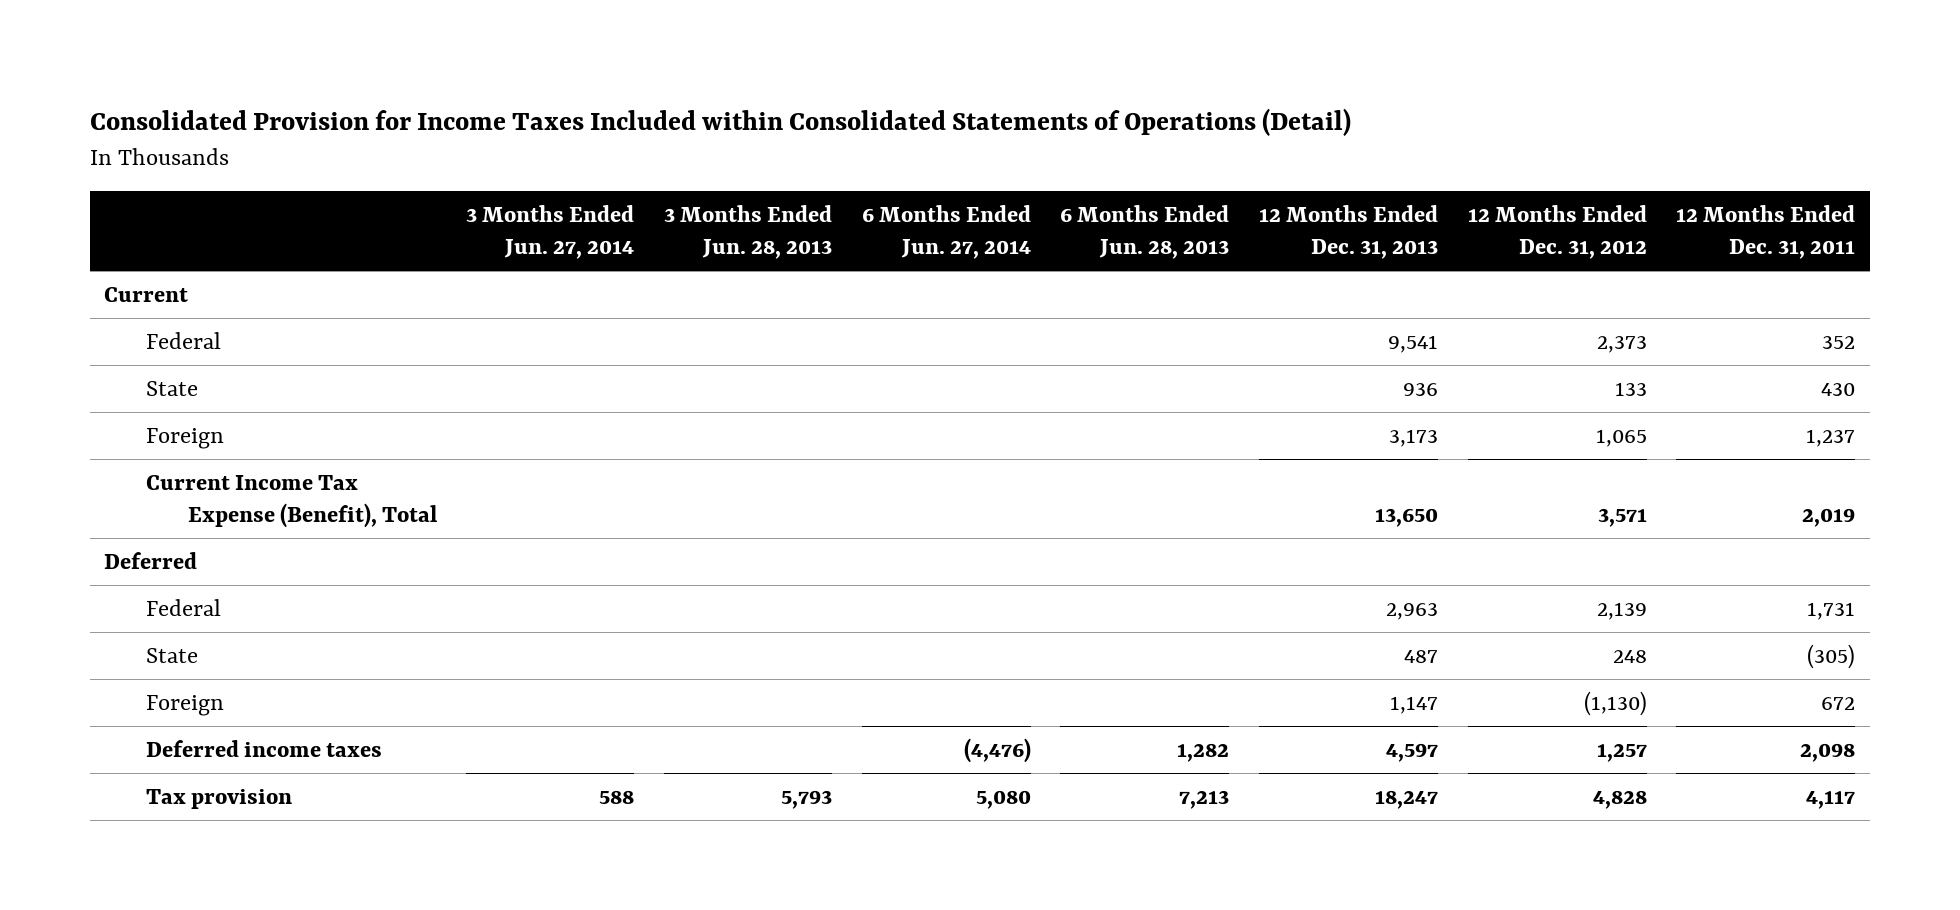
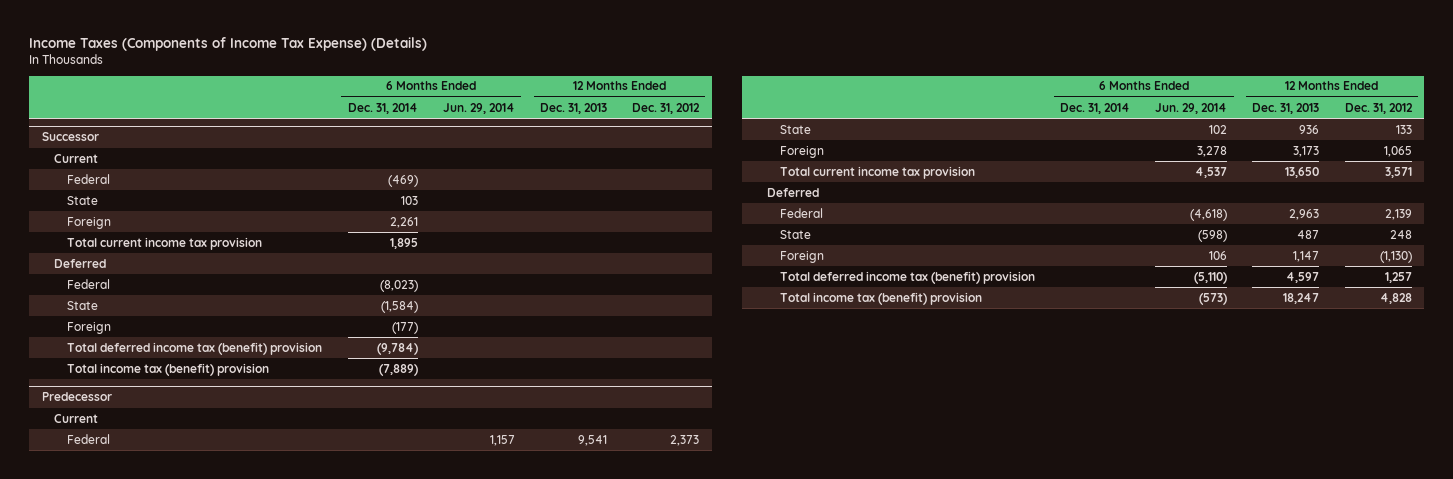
- Consolidated Provision for Income Taxes Included within Consolidated Statements of Operations (Detail)
+ Income Taxes (Components of Income Tax Expense) (Details)
- | 3 Months Ended Jun. 27, 2014 | 3 Months Ended Jun. 28, 2013 | 6 Months Ended Jun. 27, 2014 | 6 Months Ended Jun. 28, 2013 | 12 Months Ended Dec. 31, 2013 | 12 Months Ended Dec. 31, 2012 | 12 Months Ended Dec. 31, 2011
+ | 6 Months Ended Dec. 31, 2014 | 6 Months Ended Jun. 29, 2014 | 12 Months Ended Dec. 31, 2013 | 12 Months Ended Dec. 31, 2012
+ Successor
+ Current
+ Federal | (469) | | |
+ State | 103 | | |
+ Foreign | 2,261 | | |
+ Total current income tax provision | 1,895 | | |
+ Deferred
+ Federal | (8,023) | | |
+ State | (1,584) | | |
+ Foreign | (177) | | |
+ Total deferred income tax (benefit) provision | (9,784) | | |
+ Total income tax (benefit) provision | (7,889) | | |
+ Predecessor
- Current Income Tax Expense (Benefit), Total | | | | | 13,650 | 3,571 | 2,019
+ Total current income tax provision | | 4,537 | 13,650 | 3,571
- Deferred income taxes | | | (4,476) | 1,282 | 4,597 | 1,257 | 2,098
- Tax provision | 588 | 5,793 | 5,080 | 7,213 | 18,247 | 4,828 | 4,117
+ Total deferred income tax (benefit) provision | | (5,110) | 4,597 | 1,257
+ Total income tax (benefit) provision | | (573) | 18,247 | 4,828

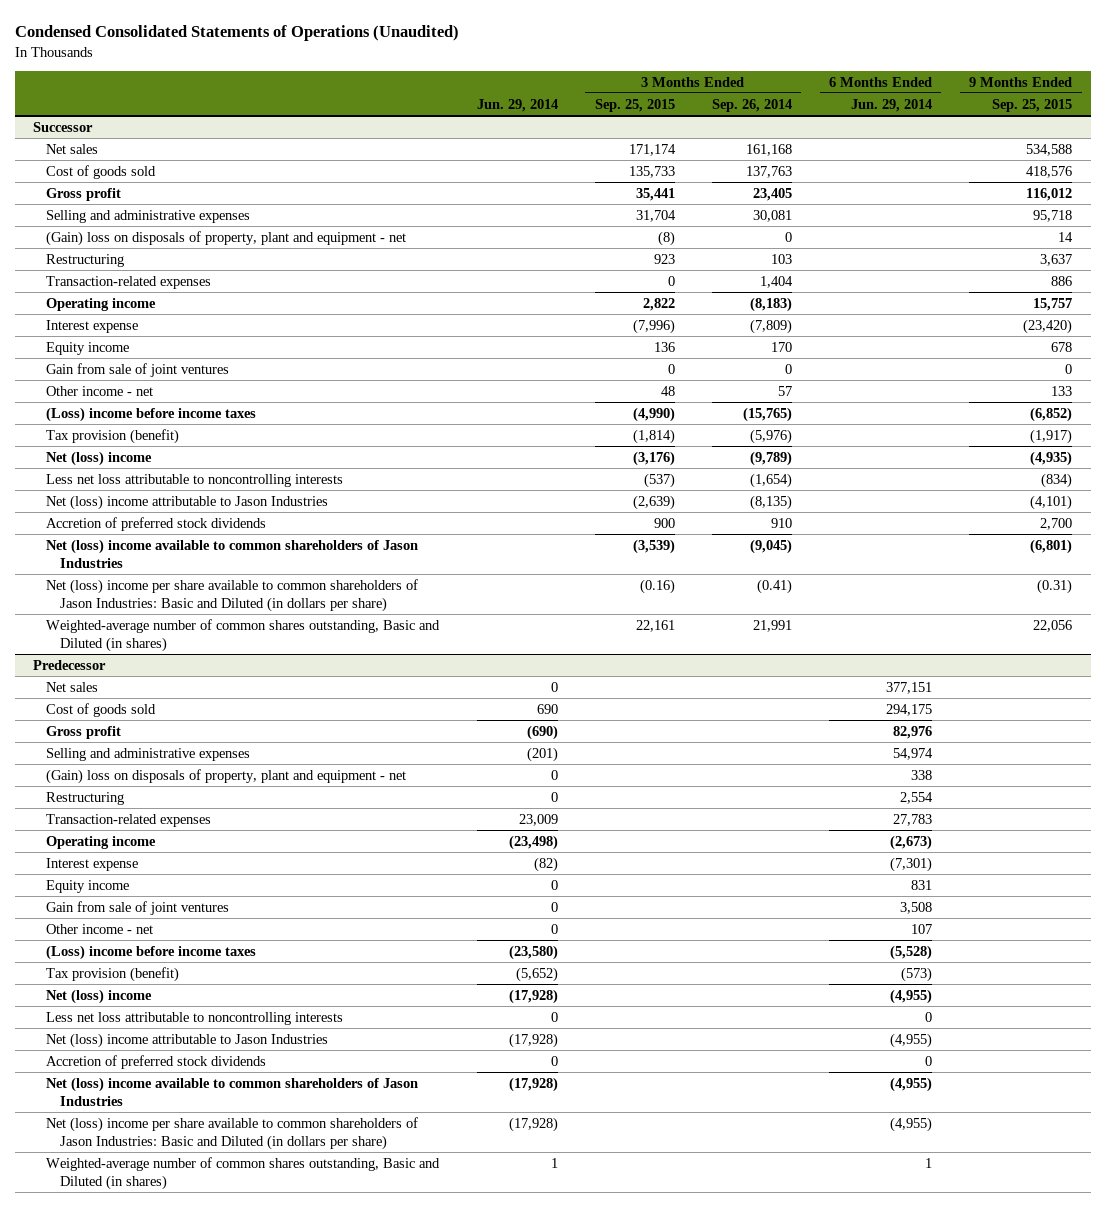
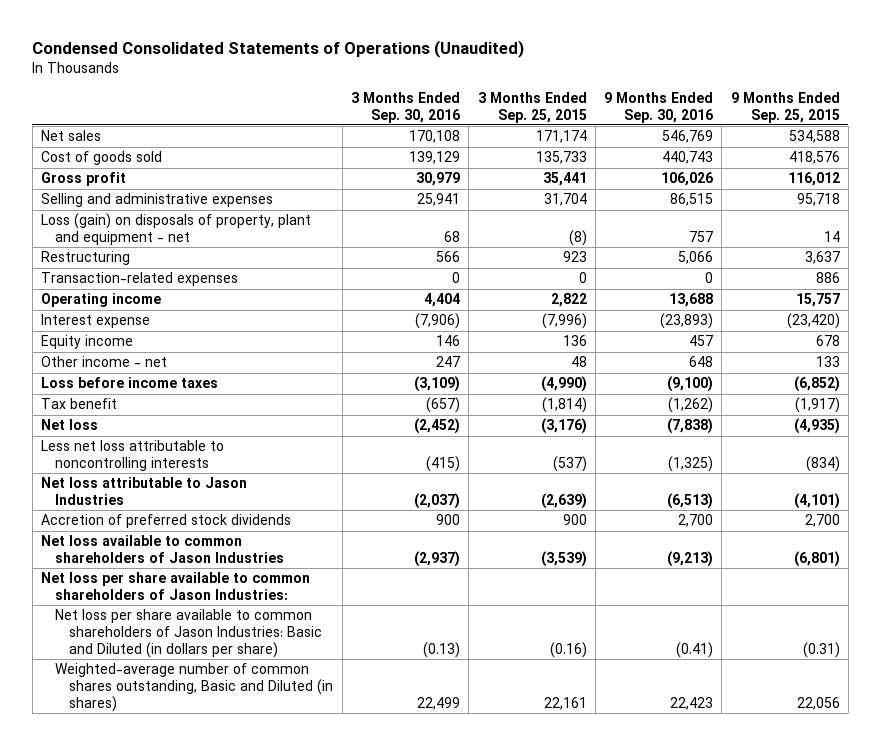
- | Jun. 29, 2014 | 3 Months Ended Sep. 25, 2015 | 3 Months Ended Sep. 26, 2014 | 6 Months Ended Jun. 29, 2014 | 9 Months Ended Sep. 25, 2015
+ | 3 Months Ended Sep. 30, 2016 | 3 Months Ended Sep. 25, 2015 | 9 Months Ended Sep. 30, 2016 | 9 Months Ended Sep. 25, 2015
- Successor
- (Gain) loss on disposals of property, plant and equipment - net | | (8) | 0 | | 14
+ Loss (gain) on disposals of property, plant and equipment - net | 68 | (8) | 757 | 14
- Gain from sale of joint ventures | | 0 | 0 | | 0
- (Loss) income before income taxes | | (4,990) | (15,765) | | (6,852)
- Tax provision (benefit) | | (1,814) | (5,976) | | (1,917)
- Net (loss) income | | (3,176) | (9,789) | | (4,935)
+ Loss before income taxes | (3,109) | (4,990) | (9,100) | (6,852)
+ Tax benefit | (657) | (1,814) | (1,262) | (1,917)
+ Net loss | (2,452) | (3,176) | (7,838) | (4,935)
- Net (loss) income attributable to Jason Industries | | (2,639) | (8,135) | | (4,101)
+ Net loss attributable to Jason Industries | (2,037) | (2,639) | (6,513) | (4,101)
- Net (loss) income available to common shareholders of Jason Industries | | (3,539) | (9,045) | | (6,801)
- Net (loss) income per share available to common shareholders of Jason Industries: Basic and Diluted (in dollars per share) | | (0.16) | (0.41) | | (0.31)
+ Net loss available to common shareholders of Jason Industries | (2,937) | (3,539) | (9,213) | (6,801)
+ Net loss per share available to common shareholders of Jason Industries:
+ Net loss per share available to common shareholders of Jason Industries: Basic and Diluted (in dollars per share) | (0.13) | (0.16) | (0.41) | (0.31)
- Predecessor
- Net sales | 0 | | | 377,151 |
- Cost of goods sold | 690 | | | 294,175 |
- Gross profit | (690) | | | 82,976 |
- Selling and administrative expenses | (201) | | | 54,974 |
- (Gain) loss on disposals of property, plant and equipment - net | 0 | | | 338 |
- Restructuring | 0 | | | 2,554 |
- Transaction-related expenses | 23,009 | | | 27,783 |
- Operating income | (23,498) | | | (2,673) |
- Interest expense | (82) | | | (7,301) |
- Equity income | 0 | | | 831 |
- Gain from sale of joint ventures | 0 | | | 3,508 |
- Other income - net | 0 | | | 107 |
- (Loss) income before income taxes | (23,580) | | | (5,528) |
- Tax provision (benefit) | (5,652) | | | (573) |
- Net (loss) income | (17,928) | | | (4,955) |
- Less net loss attributable to noncontrolling interests | 0 | | | 0 |
- Net (loss) income attributable to Jason Industries | (17,928) | | | (4,955) |
- Accretion of preferred stock dividends | 0 | | | 0 |
- Net (loss) income available to common shareholders of Jason Industries | (17,928) | | | (4,955) |
- Net (loss) income per share available to common shareholders of Jason Industries: Basic and Diluted (in dollars per share) | (17,928) | | | (4,955) |
- Weighted-average number of common shares outstanding, Basic and Diluted (in shares) | 1 | | | 1 |

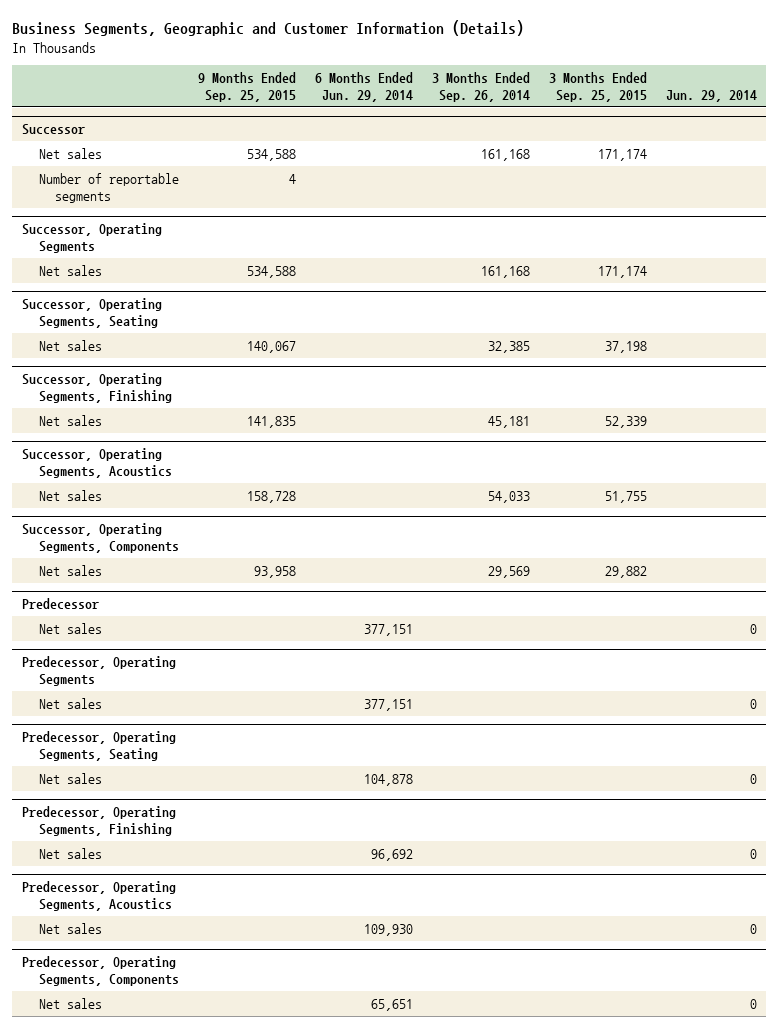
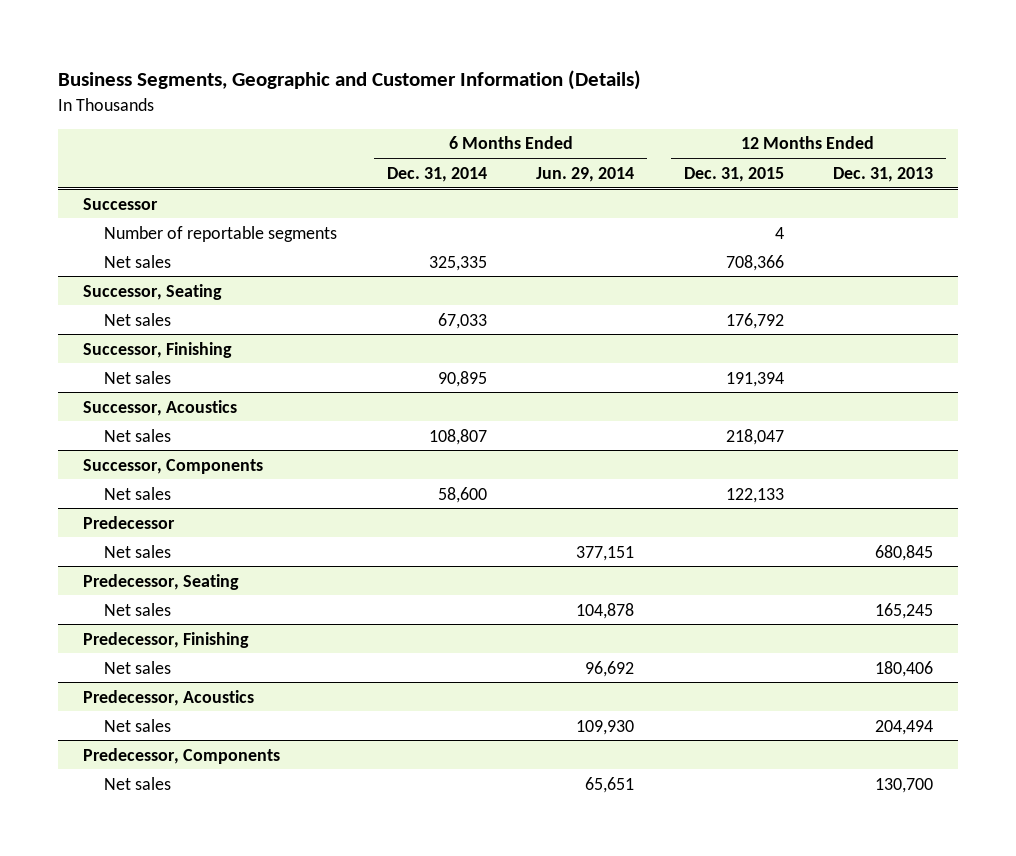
- | 9 Months Ended Sep. 25, 2015 | 6 Months Ended Jun. 29, 2014 | 3 Months Ended Sep. 26, 2014 | 3 Months Ended Sep. 25, 2015 | Jun. 29, 2014
+ | 6 Months Ended Dec. 31, 2014 | 6 Months Ended Jun. 29, 2014 | 12 Months Ended Dec. 31, 2015 | 12 Months Ended Dec. 31, 2013
- Successor, Operating Segments
- Net sales | 534,588 | | 161,168 | 171,174 |
- Successor, Operating Segments, Seating
@ Successor
moved down: Net sales | 325,335 | | 708,366 |
+ Successor, Seating
- Successor, Operating Segments, Finishing
+ Successor, Finishing
- Successor, Operating Segments, Acoustics
+ Successor, Acoustics
- Successor, Operating Segments, Components
+ Successor, Components
- Predecessor, Operating Segments
- Net sales | | 377,151 | | | 0
- Predecessor, Operating Segments, Seating
+ Predecessor, Seating
- Predecessor, Operating Segments, Finishing
+ Predecessor, Finishing
- Predecessor, Operating Segments, Acoustics
+ Predecessor, Acoustics
- Predecessor, Operating Segments, Components
+ Predecessor, Components

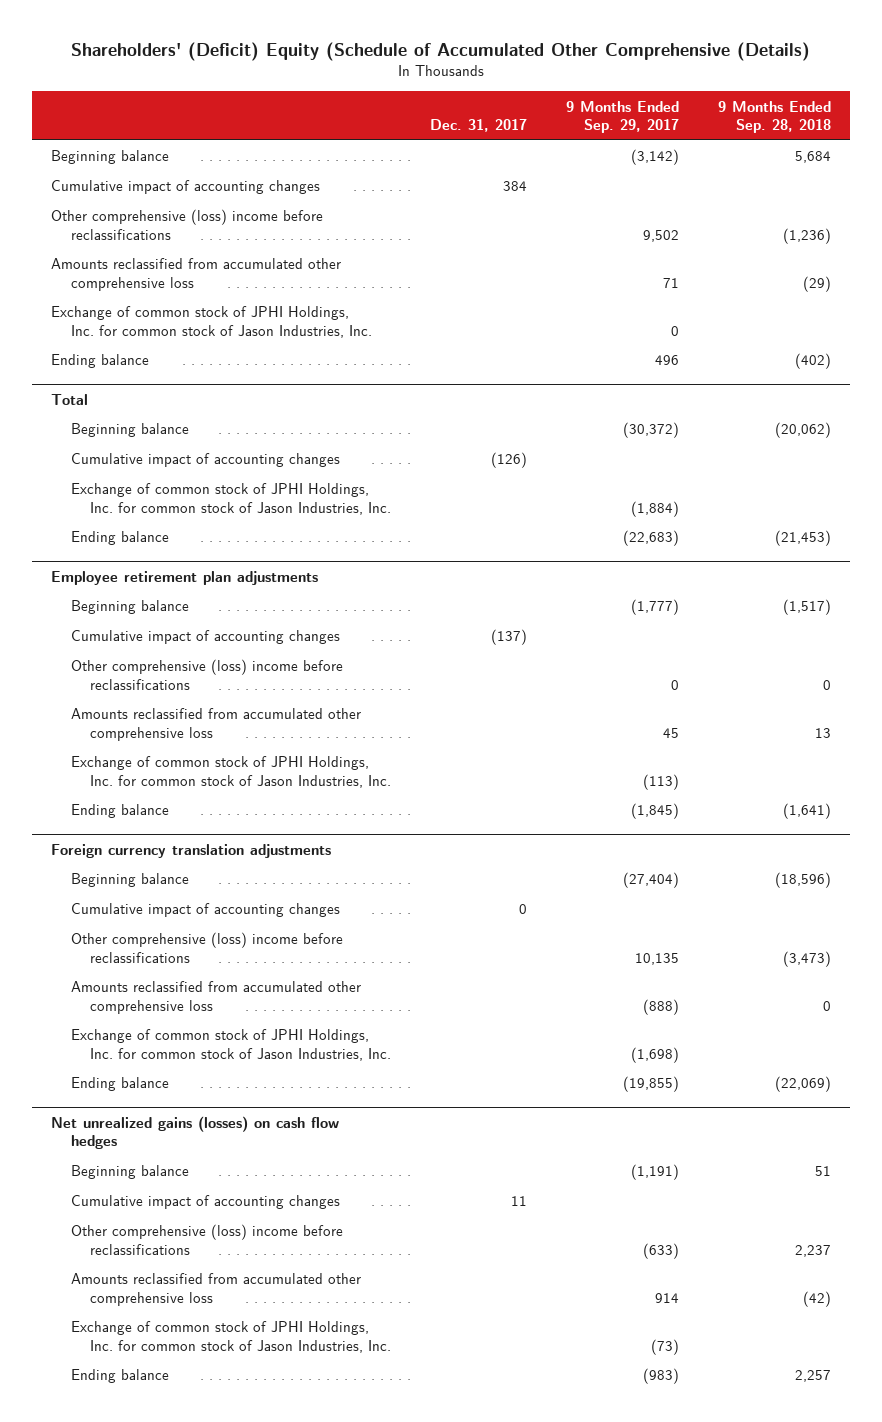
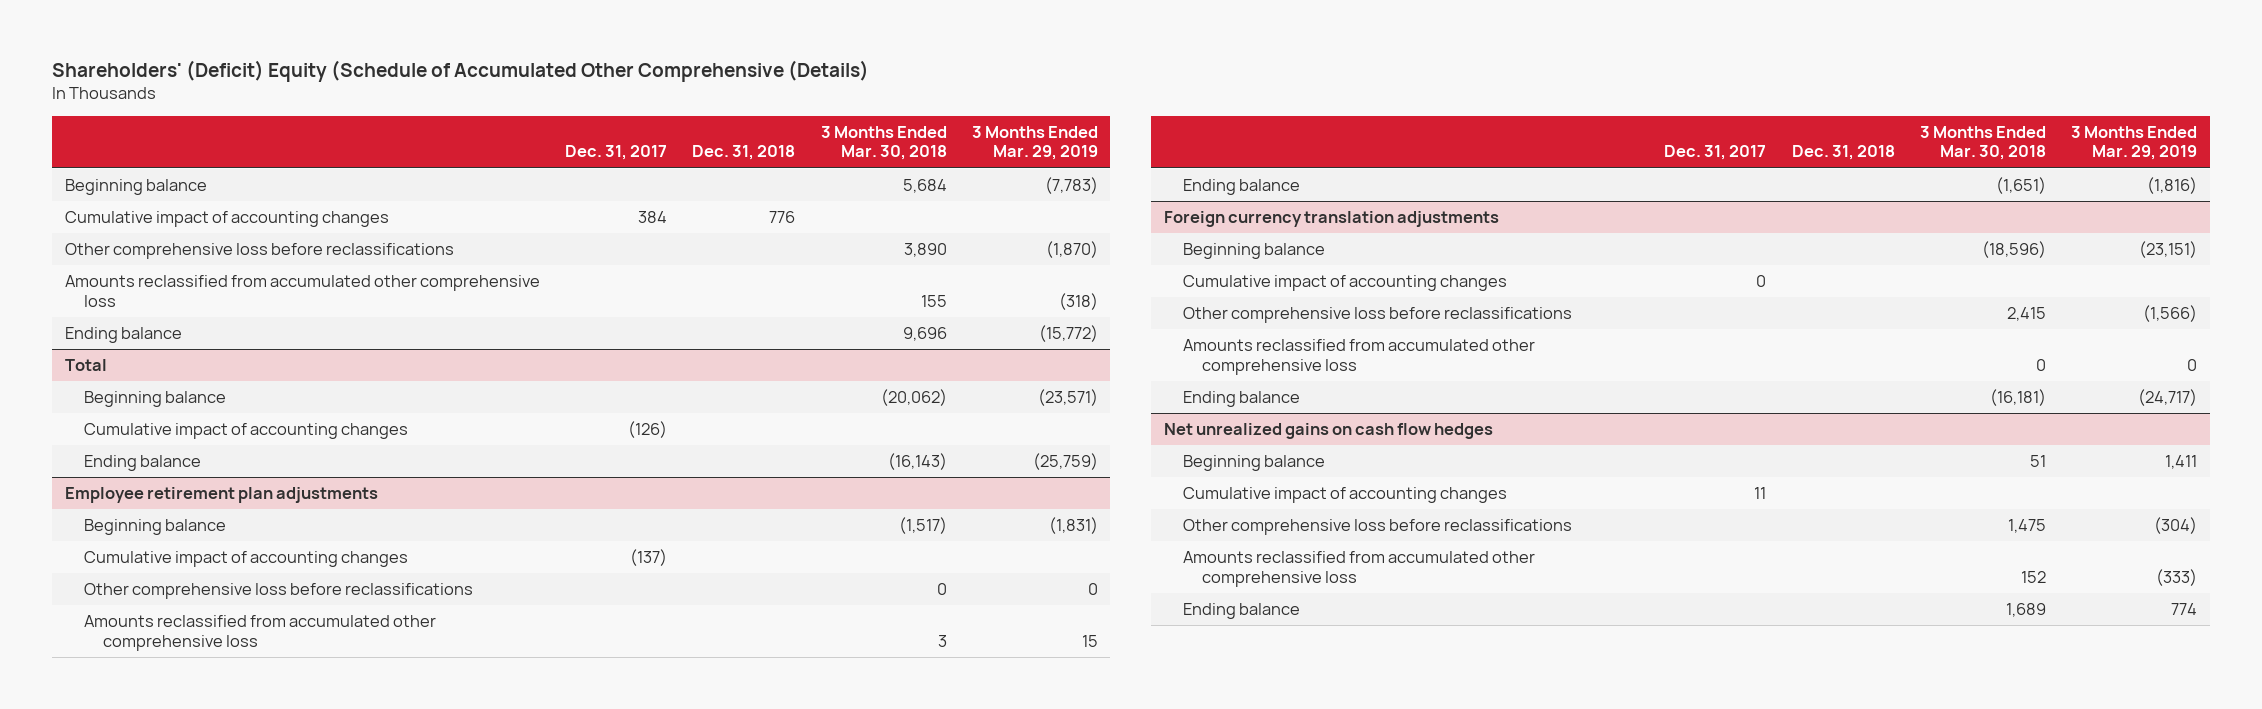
- | Dec. 31, 2017 | 9 Months Ended Sep. 29, 2017 | 9 Months Ended Sep. 28, 2018
+ | Dec. 31, 2017 | Dec. 31, 2018 | 3 Months Ended Mar. 30, 2018 | 3 Months Ended Mar. 29, 2019
- Other comprehensive (loss) income before reclassifications | | 9,502 | (1,236)
+ Other comprehensive loss before reclassifications | | | 3,890 | (1,870)
- Exchange of common stock of JPHI Holdings, Inc. for common stock of Jason Industries, Inc. | | 0 |
@ Total
- Exchange of common stock of JPHI Holdings, Inc. for common stock of Jason Industries, Inc. | | (1,884) |
@ Employee retirement plan adjustments
- Other comprehensive (loss) income before reclassifications | | 0 | 0
+ Other comprehensive loss before reclassifications | | | 0 | 0
- Exchange of common stock of JPHI Holdings, Inc. for common stock of Jason Industries, Inc. | | (113) |
@ Foreign currency translation adjustments
- Other comprehensive (loss) income before reclassifications | | 10,135 | (3,473)
+ Other comprehensive loss before reclassifications | | | 2,415 | (1,566)
- Exchange of common stock of JPHI Holdings, Inc. for common stock of Jason Industries, Inc. | | (1,698) |
- Net unrealized gains (losses) on cash flow hedges
+ Net unrealized gains on cash flow hedges
- Other comprehensive (loss) income before reclassifications | | (633) | 2,237
+ Other comprehensive loss before reclassifications | | | 1,475 | (304)
- Exchange of common stock of JPHI Holdings, Inc. for common stock of Jason Industries, Inc. | | (73) |

